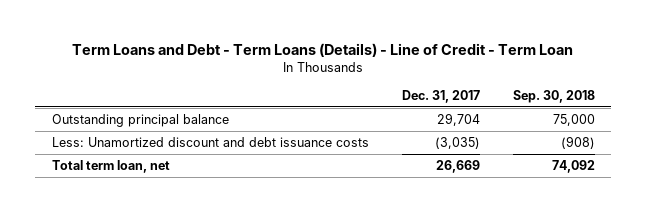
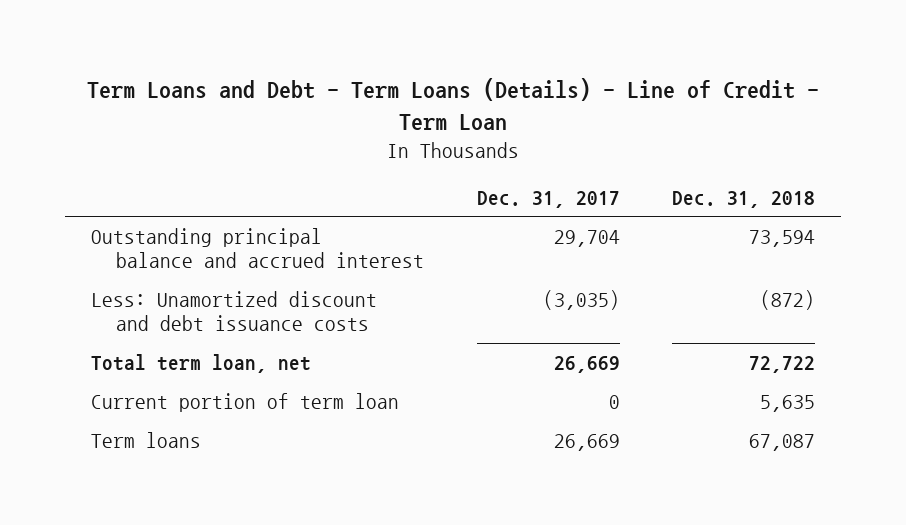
- | Dec. 31, 2017 | Sep. 30, 2018
+ | Dec. 31, 2017 | Dec. 31, 2018
- Outstanding principal balance | 29,704 | 75,000
+ Outstanding principal balance and accrued interest | 29,704 | 73,594
+ Current portion of term loan | 0 | 5,635
+ Term loans | 26,669 | 67,087

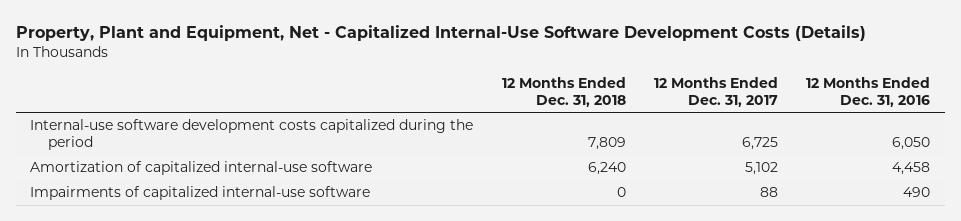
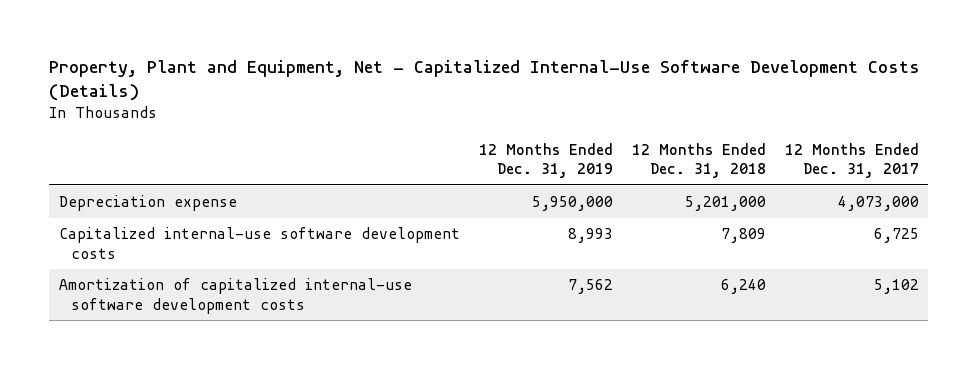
- | 12 Months Ended Dec. 31, 2018 | 12 Months Ended Dec. 31, 2017 | 12 Months Ended Dec. 31, 2016
+ | 12 Months Ended Dec. 31, 2019 | 12 Months Ended Dec. 31, 2018 | 12 Months Ended Dec. 31, 2017
- Internal-use software development costs capitalized during the period | 7,809 | 6,725 | 6,050
- Amortization of capitalized internal-use software | 6,240 | 5,102 | 4,458
- Impairments of capitalized internal-use software | 0 | 88 | 490
+ Depreciation expense | 5,950,000 | 5,201,000 | 4,073,000
+ Capitalized internal-use software development costs | 8,993 | 7,809 | 6,725
+ Amortization of capitalized internal-use software development costs | 7,562 | 6,240 | 5,102

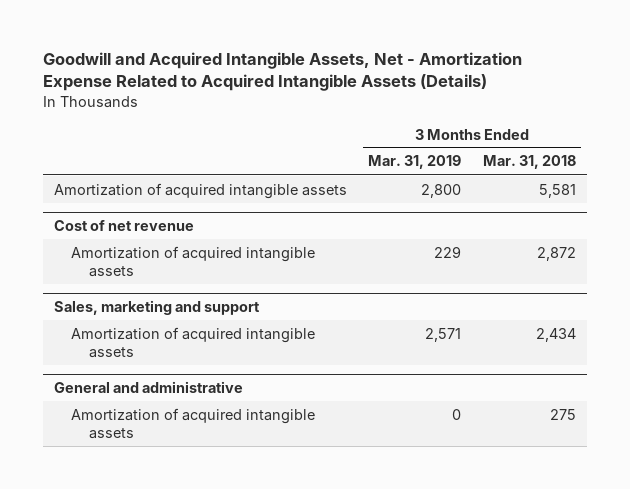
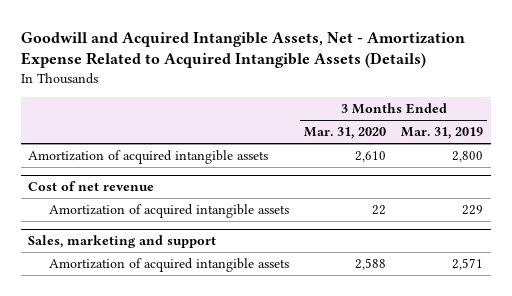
- | 3 Months Ended Mar. 31, 2019 | 3 Months Ended Mar. 31, 2018
+ | 3 Months Ended Mar. 31, 2020 | 3 Months Ended Mar. 31, 2019
- General and administrative
- Amortization of acquired intangible assets | 0 | 275

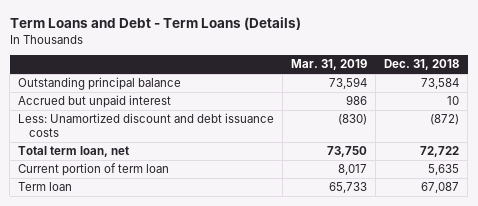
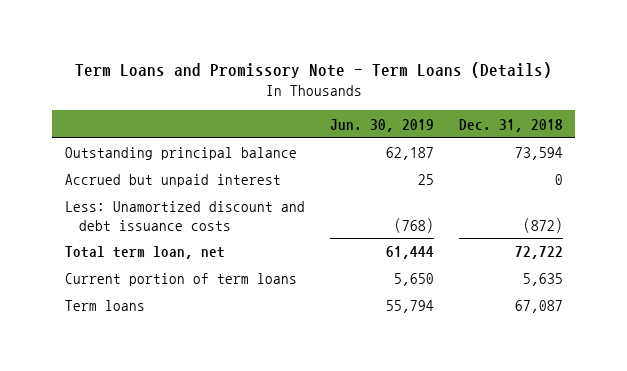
- Term Loans and Debt - Term Loans (Details)
+ Term Loans and Promissory Note - Term Loans (Details)
- | Mar. 31, 2019 | Dec. 31, 2018
+ | Jun. 30, 2019 | Dec. 31, 2018
- Outstanding principal balance | 73,594 | 73,584
- Accrued but unpaid interest | 986 | 10
+ Outstanding principal balance | 62,187 | 73,594
+ Accrued but unpaid interest | 25 | 0
- Current portion of term loan | 8,017 | 5,635
- Term loan | 65,733 | 67,087
+ Current portion of term loans | 5,650 | 5,635
+ Term loans | 55,794 | 67,087

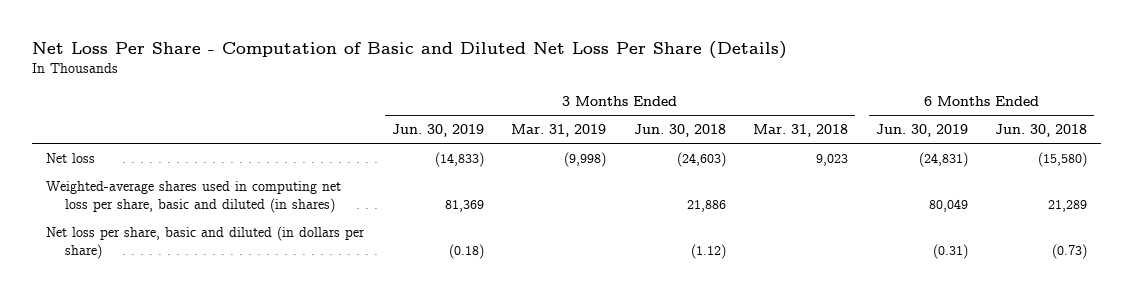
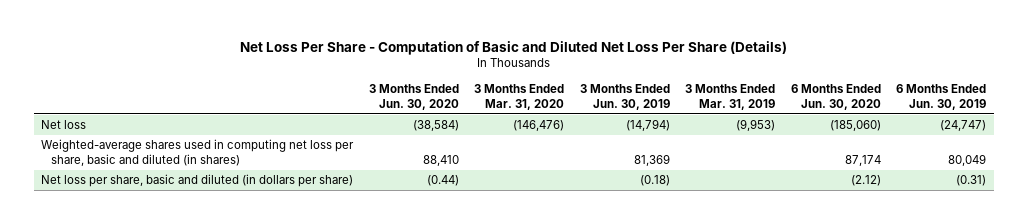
- | 3 Months Ended Jun. 30, 2019 | 3 Months Ended Mar. 31, 2019 | 3 Months Ended Jun. 30, 2018 | 3 Months Ended Mar. 31, 2018 | 6 Months Ended Jun. 30, 2019 | 6 Months Ended Jun. 30, 2018
+ | 3 Months Ended Jun. 30, 2020 | 3 Months Ended Mar. 31, 2020 | 3 Months Ended Jun. 30, 2019 | 3 Months Ended Mar. 31, 2019 | 6 Months Ended Jun. 30, 2020 | 6 Months Ended Jun. 30, 2019
- Net loss | (14,833) | (9,998) | (24,603) | 9,023 | (24,831) | (15,580)
+ Net loss | (38,584) | (146,476) | (14,794) | (9,953) | (185,060) | (24,747)

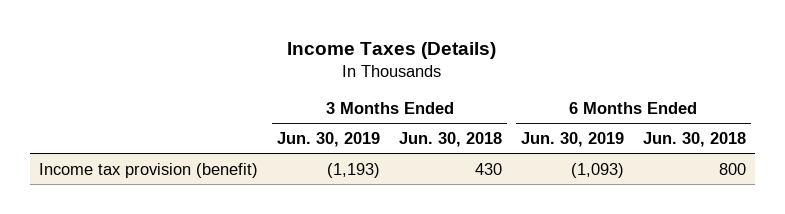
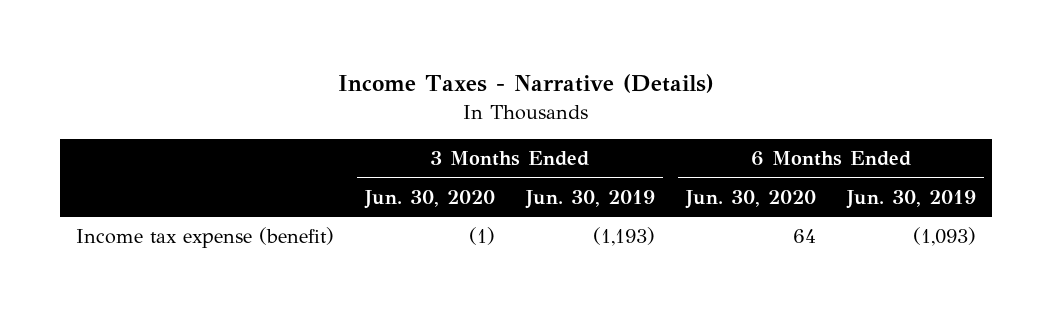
- Income Taxes (Details)
+ Income Taxes - Narrative (Details)
- | 3 Months Ended Jun. 30, 2019 | 3 Months Ended Jun. 30, 2018 | 6 Months Ended Jun. 30, 2019 | 6 Months Ended Jun. 30, 2018
+ | 3 Months Ended Jun. 30, 2020 | 3 Months Ended Jun. 30, 2019 | 6 Months Ended Jun. 30, 2020 | 6 Months Ended Jun. 30, 2019
- Income tax provision (benefit) | (1,193) | 430 | (1,093) | 800
+ Income tax expense (benefit) | (1) | (1,193) | 64 | (1,093)

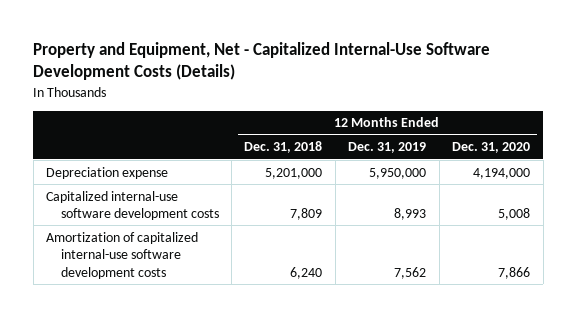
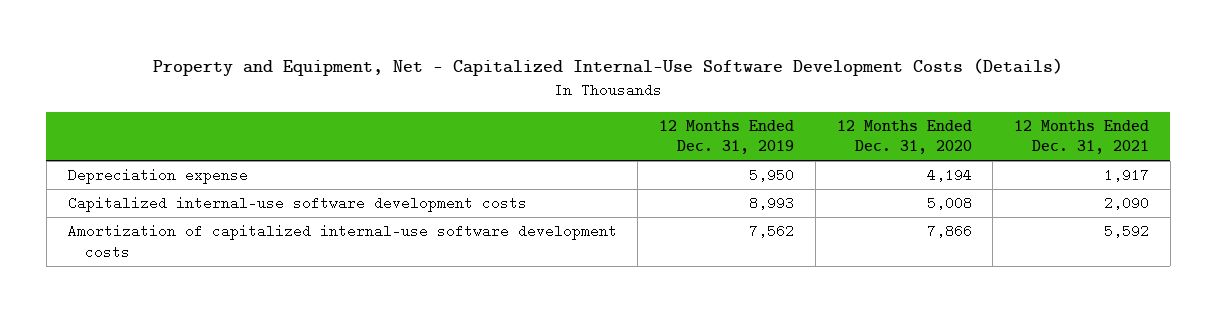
- | 12 Months Ended Dec. 31, 2018 | 12 Months Ended Dec. 31, 2019 | 12 Months Ended Dec. 31, 2020
+ | 12 Months Ended Dec. 31, 2019 | 12 Months Ended Dec. 31, 2020 | 12 Months Ended Dec. 31, 2021
- Depreciation expense | 5,201,000 | 5,950,000 | 4,194,000
+ Depreciation expense | 5,950 | 4,194 | 1,917

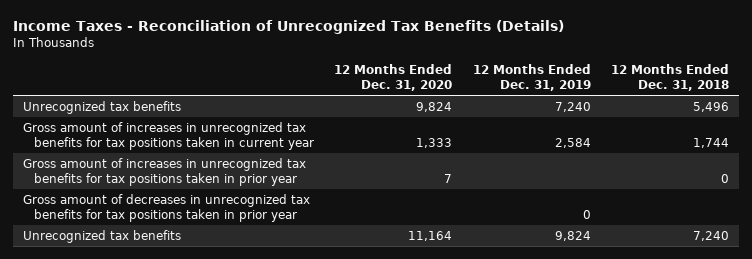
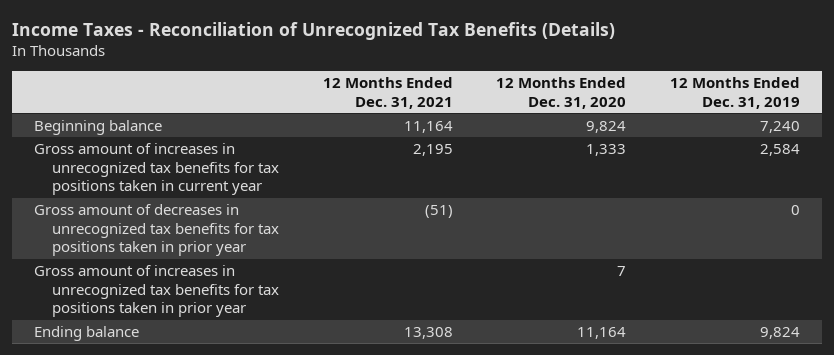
- | 12 Months Ended Dec. 31, 2020 | 12 Months Ended Dec. 31, 2019 | 12 Months Ended Dec. 31, 2018
+ | 12 Months Ended Dec. 31, 2021 | 12 Months Ended Dec. 31, 2020 | 12 Months Ended Dec. 31, 2019
- Unrecognized tax benefits | 9,824 | 7,240 | 5,496
+ Beginning balance | 11,164 | 9,824 | 7,240
- Unrecognized tax benefits | 11,164 | 9,824 | 7,240
moved down: Gross amount of increases in unrecognized tax benefits for tax positions taken in prior year | | 7 |
+ Ending balance | 13,308 | 11,164 | 9,824

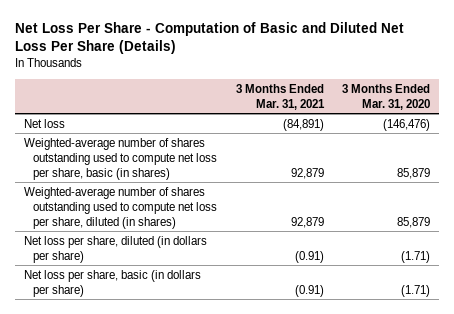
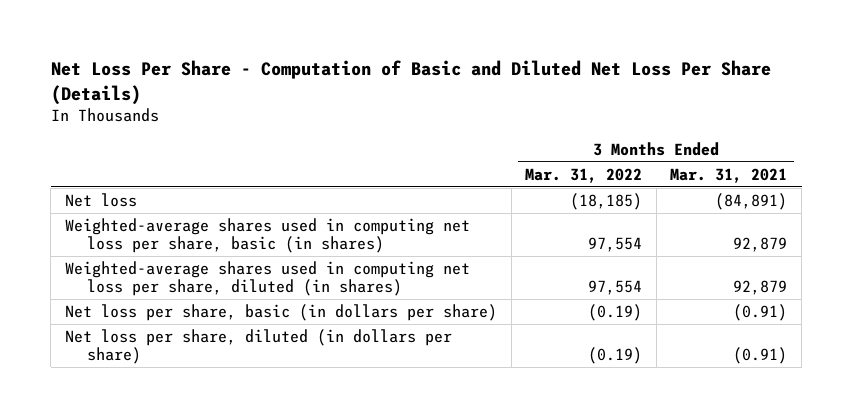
- | 3 Months Ended Mar. 31, 2021 | 3 Months Ended Mar. 31, 2020
+ | 3 Months Ended Mar. 31, 2022 | 3 Months Ended Mar. 31, 2021
- Weighted-average number of shares outstanding used to compute net loss per share, basic (in shares) | 92,879 | 85,879
- Weighted-average number of shares outstanding used to compute net loss per share, diluted (in shares) | 92,879 | 85,879
+ Weighted-average shares used in computing net loss per share, basic (in shares) | 97,554 | 92,879
+ Weighted-average shares used in computing net loss per share, diluted (in shares) | 97,554 | 92,879
moved down: Net loss per share, diluted (in dollars per share) | (0.19) | (0.91)

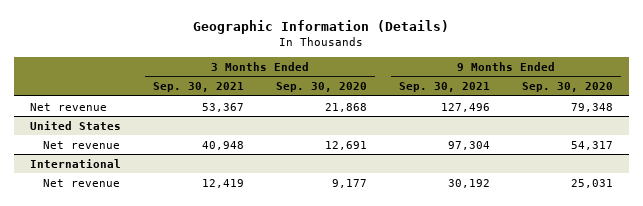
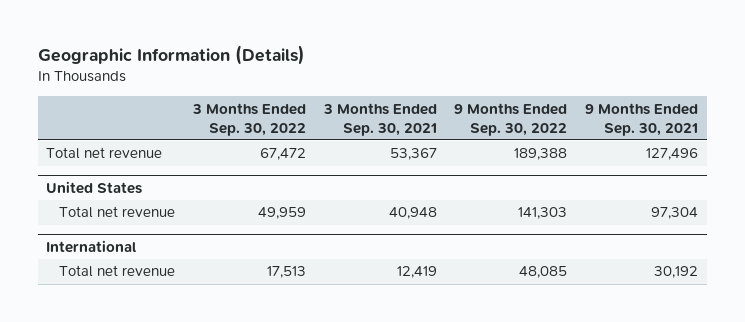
- | 3 Months Ended Sep. 30, 2021 | 3 Months Ended Sep. 30, 2020 | 9 Months Ended Sep. 30, 2021 | 9 Months Ended Sep. 30, 2020
+ | 3 Months Ended Sep. 30, 2022 | 3 Months Ended Sep. 30, 2021 | 9 Months Ended Sep. 30, 2022 | 9 Months Ended Sep. 30, 2021
- Net revenue | 53,367 | 21,868 | 127,496 | 79,348
+ Total net revenue | 67,472 | 53,367 | 189,388 | 127,496
@ United States
- Net revenue | 40,948 | 12,691 | 97,304 | 54,317
+ Total net revenue | 49,959 | 40,948 | 141,303 | 97,304
@ International
- Net revenue | 12,419 | 9,177 | 30,192 | 25,031
+ Total net revenue | 17,513 | 12,419 | 48,085 | 30,192

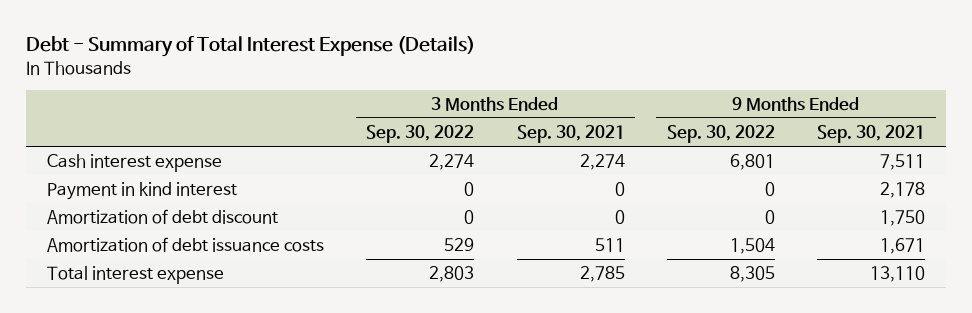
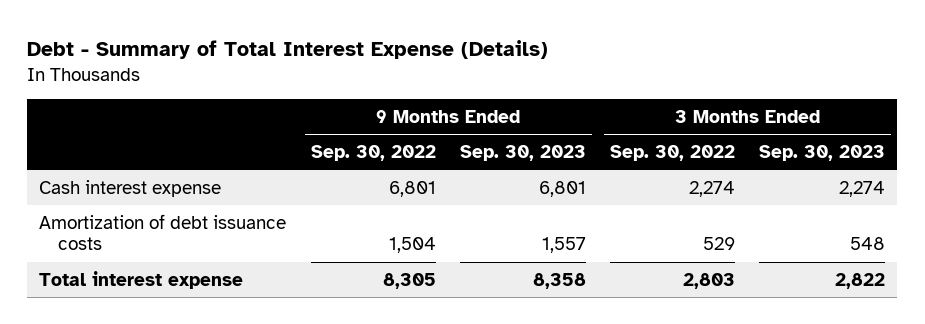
- | 3 Months Ended Sep. 30, 2022 | 3 Months Ended Sep. 30, 2021 | 9 Months Ended Sep. 30, 2022 | 9 Months Ended Sep. 30, 2021
+ | 9 Months Ended Sep. 30, 2022 | 9 Months Ended Sep. 30, 2023 | 3 Months Ended Sep. 30, 2022 | 3 Months Ended Sep. 30, 2023
- Payment in kind interest | 0 | 0 | 0 | 2,178
- Amortization of debt discount | 0 | 0 | 0 | 1,750

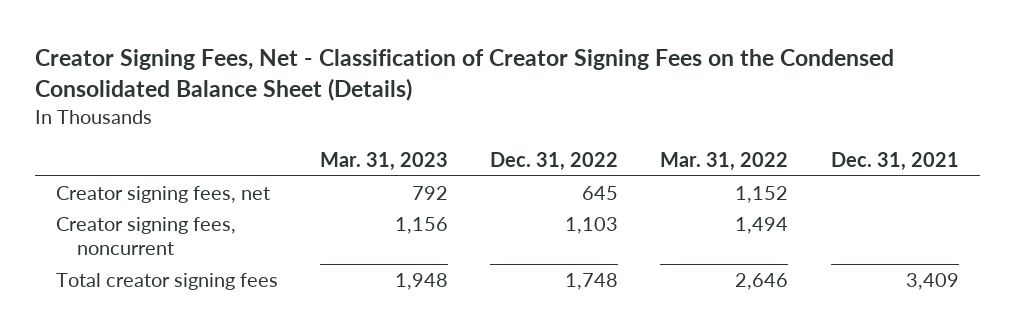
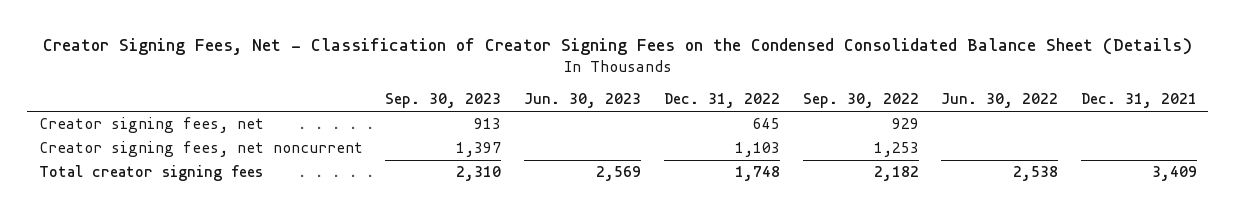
- | Mar. 31, 2023 | Dec. 31, 2022 | Mar. 31, 2022 | Dec. 31, 2021
+ | Sep. 30, 2023 | Jun. 30, 2023 | Dec. 31, 2022 | Sep. 30, 2022 | Jun. 30, 2022 | Dec. 31, 2021
- Creator signing fees, noncurrent | 1,156 | 1,103 | 1,494 |
+ Creator signing fees, net noncurrent | 1,397 | | 1,103 | 1,253 | |

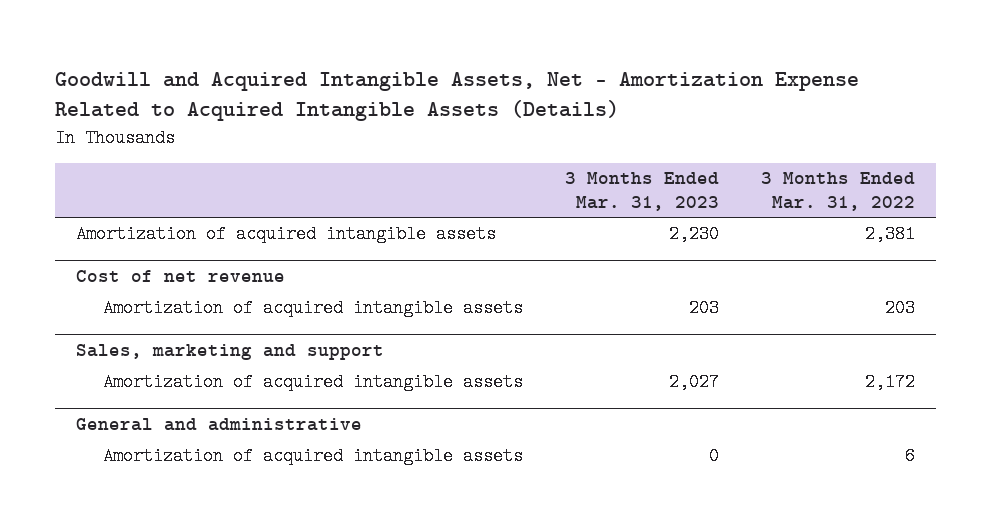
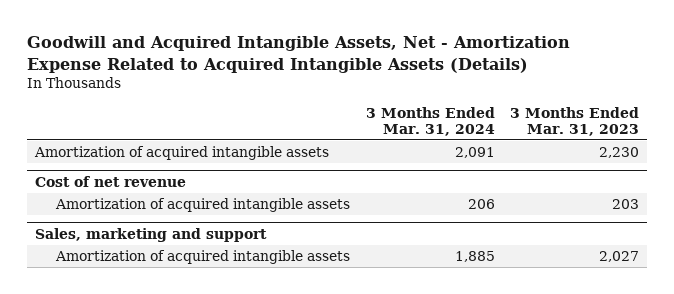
- | 3 Months Ended Mar. 31, 2023 | 3 Months Ended Mar. 31, 2022
+ | 3 Months Ended Mar. 31, 2024 | 3 Months Ended Mar. 31, 2023
- General and administrative
- Amortization of acquired intangible assets | 0 | 6

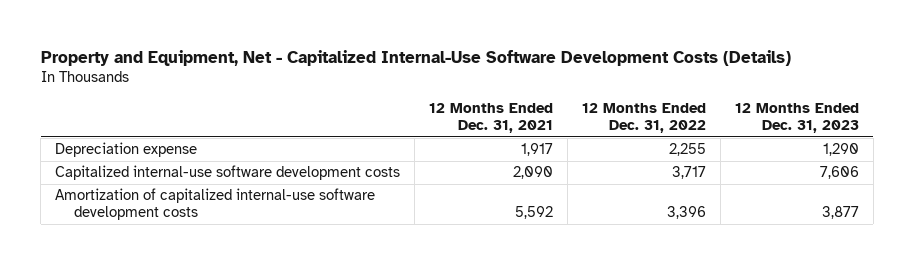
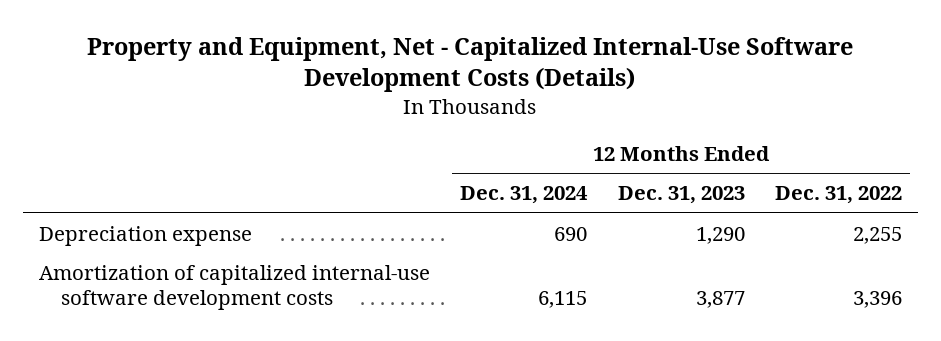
- | 12 Months Ended Dec. 31, 2021 | 12 Months Ended Dec. 31, 2022 | 12 Months Ended Dec. 31, 2023
+ | 12 Months Ended Dec. 31, 2024 | 12 Months Ended Dec. 31, 2023 | 12 Months Ended Dec. 31, 2022
- Capitalized internal-use software development costs | 2,090 | 3,717 | 7,606

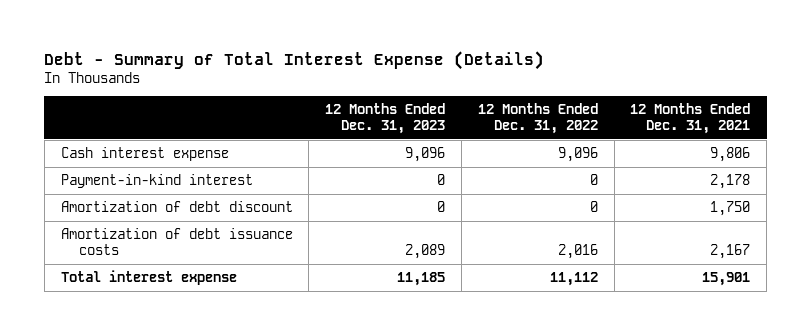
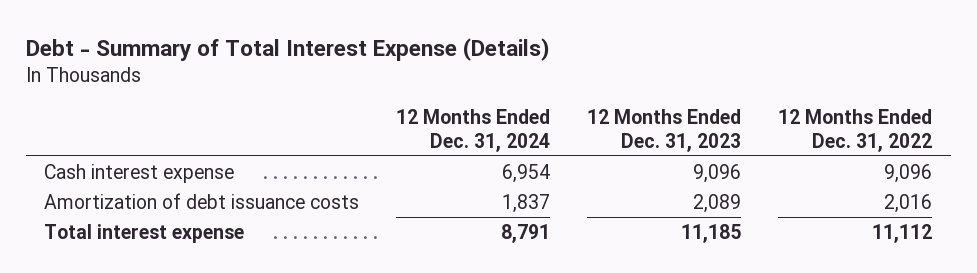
- | 12 Months Ended Dec. 31, 2023 | 12 Months Ended Dec. 31, 2022 | 12 Months Ended Dec. 31, 2021
+ | 12 Months Ended Dec. 31, 2024 | 12 Months Ended Dec. 31, 2023 | 12 Months Ended Dec. 31, 2022
- Payment-in-kind interest | 0 | 0 | 2,178
- Amortization of debt discount | 0 | 0 | 1,750

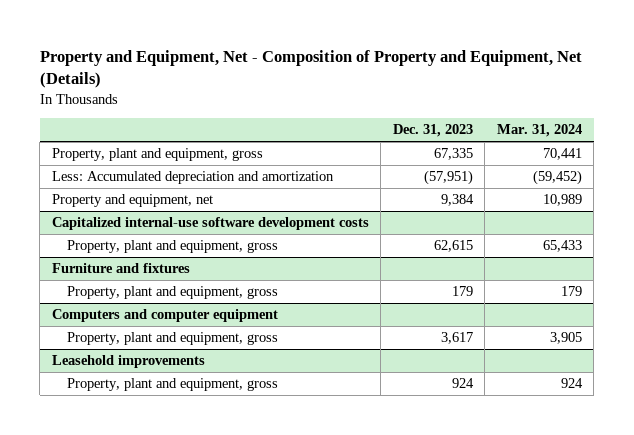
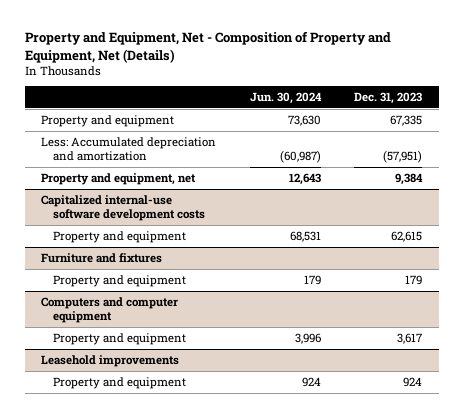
- | Dec. 31, 2023 | Mar. 31, 2024
+ | Jun. 30, 2024 | Dec. 31, 2023
- Property, plant and equipment, gross | 67,335 | 70,441
+ Property and equipment | 73,630 | 67,335
@ Capitalized internal-use software development costs
- Property, plant and equipment, gross | 62,615 | 65,433
+ Property and equipment | 68,531 | 62,615
@ Furniture and fixtures
- Property, plant and equipment, gross | 179 | 179
+ Property and equipment | 179 | 179
@ Computers and computer equipment
- Property, plant and equipment, gross | 3,617 | 3,905
+ Property and equipment | 3,996 | 3,617
@ Leasehold improvements
- Property, plant and equipment, gross | 924 | 924
+ Property and equipment | 924 | 924

